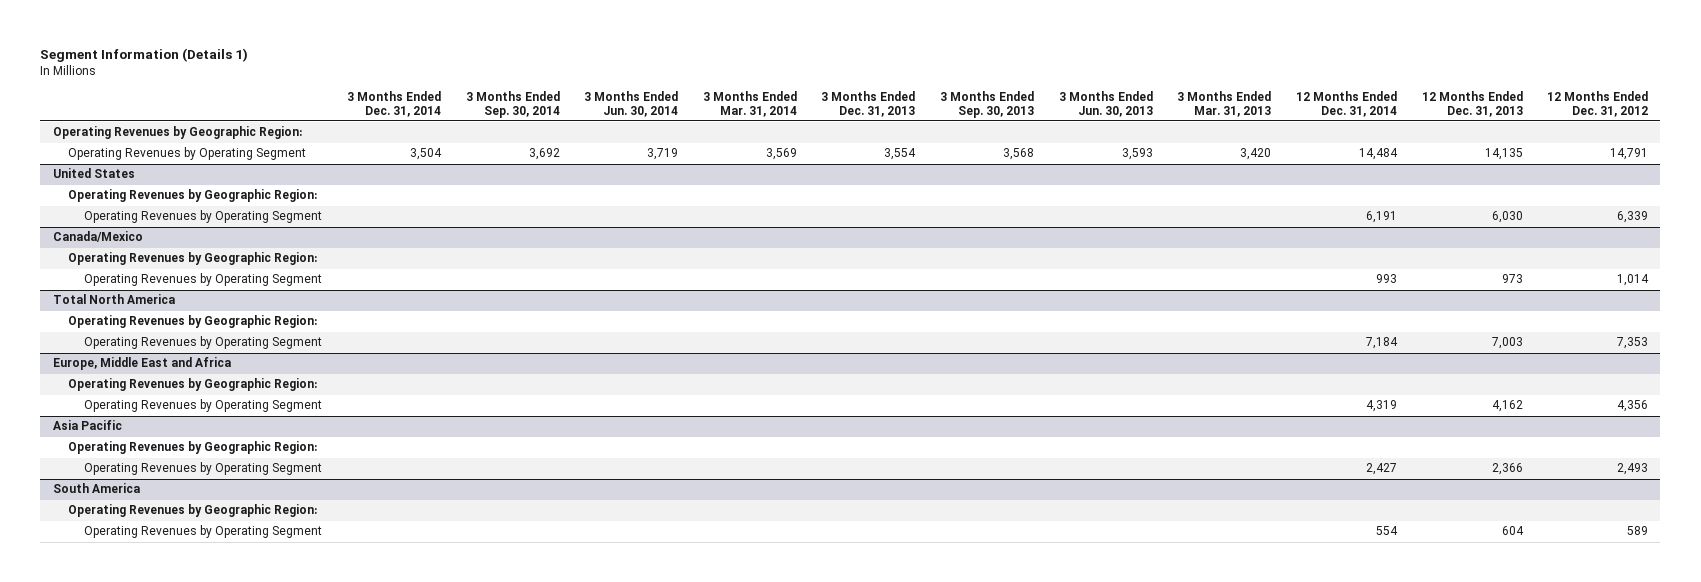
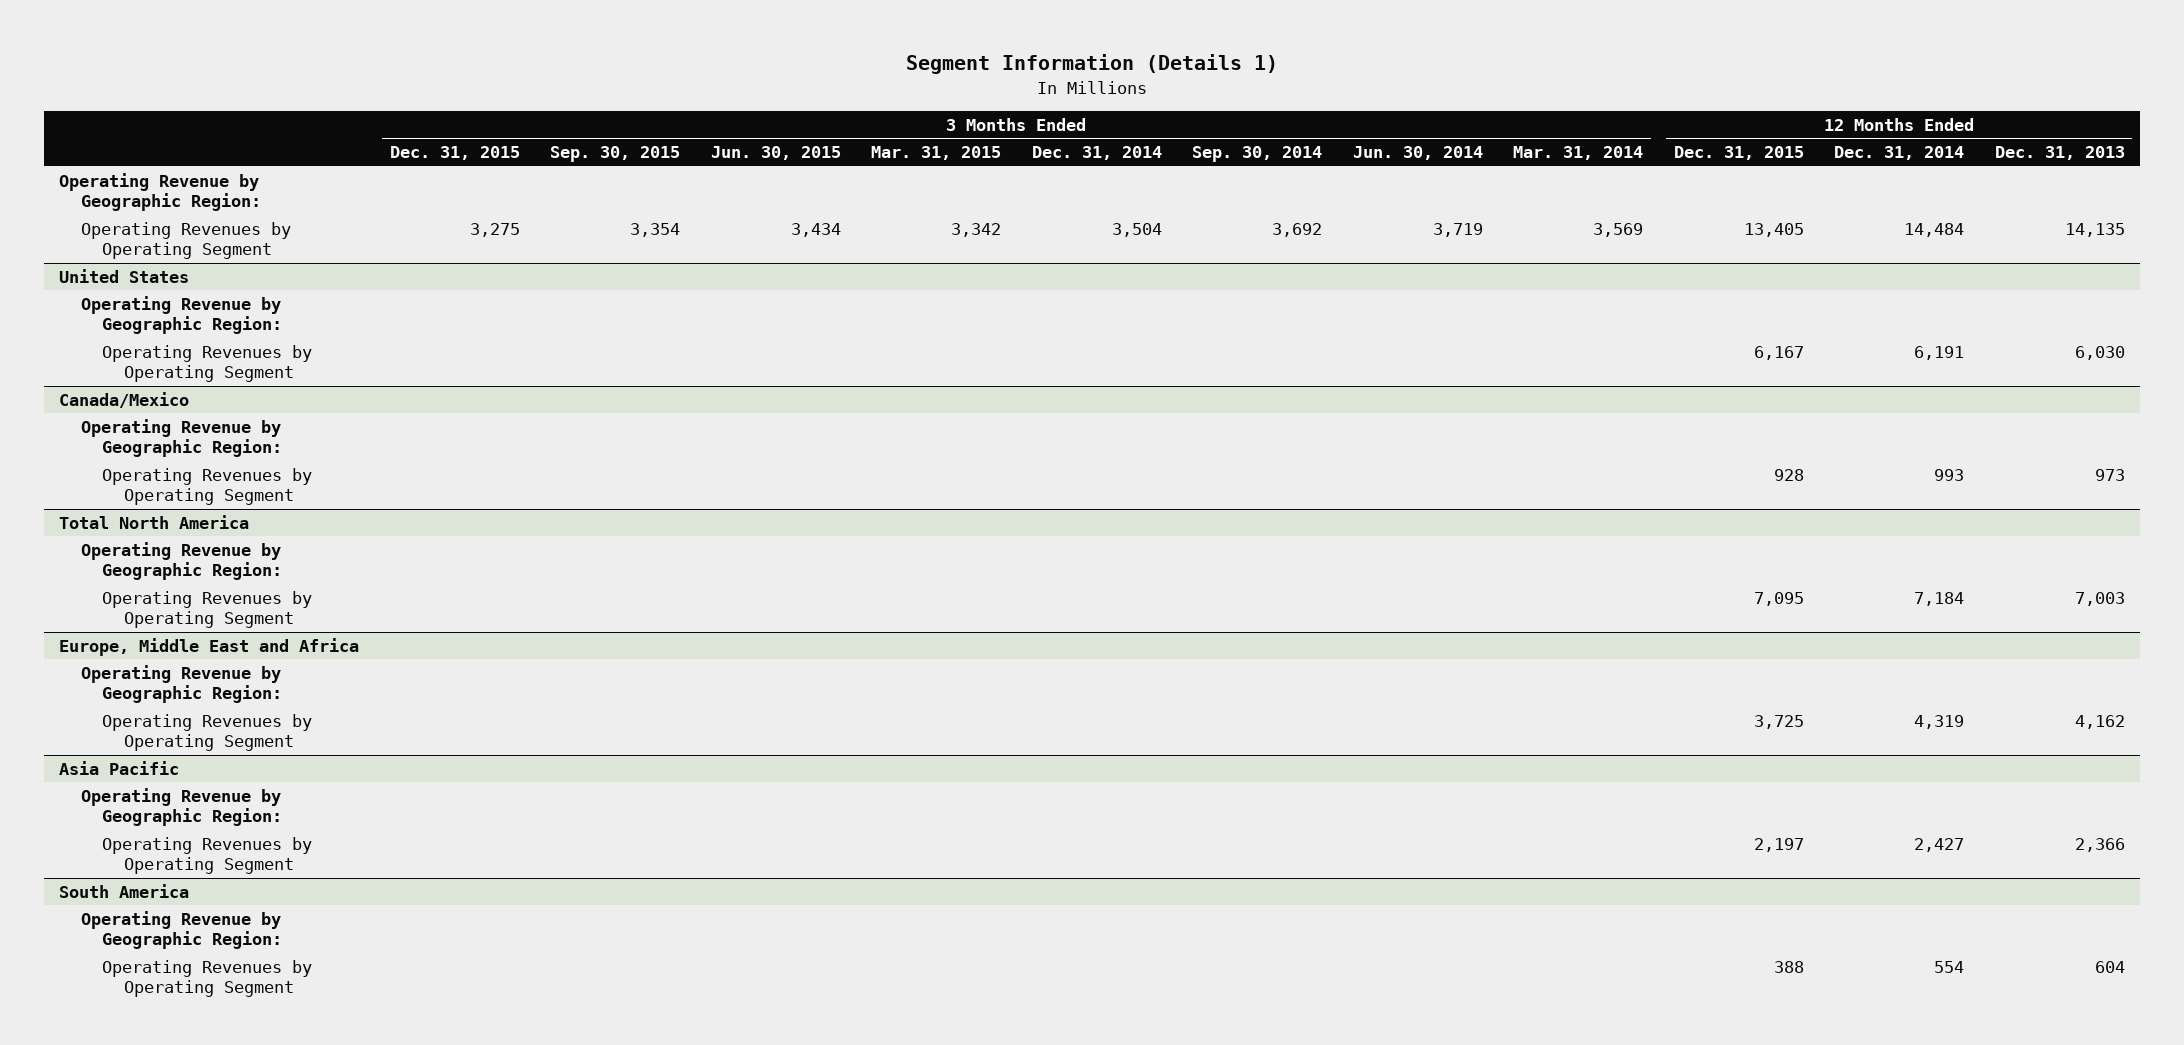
- | 3 Months Ended Dec. 31, 2014 | 3 Months Ended Sep. 30, 2014 | 3 Months Ended Jun. 30, 2014 | 3 Months Ended Mar. 31, 2014 | 3 Months Ended Dec. 31, 2013 | 3 Months Ended Sep. 30, 2013 | 3 Months Ended Jun. 30, 2013 | 3 Months Ended Mar. 31, 2013 | 12 Months Ended Dec. 31, 2014 | 12 Months Ended Dec. 31, 2013 | 12 Months Ended Dec. 31, 2012
+ | 3 Months Ended Dec. 31, 2015 | 3 Months Ended Sep. 30, 2015 | 3 Months Ended Jun. 30, 2015 | 3 Months Ended Mar. 31, 2015 | 3 Months Ended Dec. 31, 2014 | 3 Months Ended Sep. 30, 2014 | 3 Months Ended Jun. 30, 2014 | 3 Months Ended Mar. 31, 2014 | 12 Months Ended Dec. 31, 2015 | 12 Months Ended Dec. 31, 2014 | 12 Months Ended Dec. 31, 2013
- Operating Revenues by Geographic Region:
+ Operating Revenue by Geographic Region:
@ United States
- Operating Revenues by Geographic Region:
+ Operating Revenue by Geographic Region:
@ Canada/Mexico
- Operating Revenues by Geographic Region:
+ Operating Revenue by Geographic Region:
@ Total North America
- Operating Revenues by Geographic Region:
+ Operating Revenue by Geographic Region:
@ Europe, Middle East and Africa
- Operating Revenues by Geographic Region:
+ Operating Revenue by Geographic Region:
@ Asia Pacific
- Operating Revenues by Geographic Region:
+ Operating Revenue by Geographic Region:
@ South America
- Operating Revenues by Geographic Region:
+ Operating Revenue by Geographic Region:

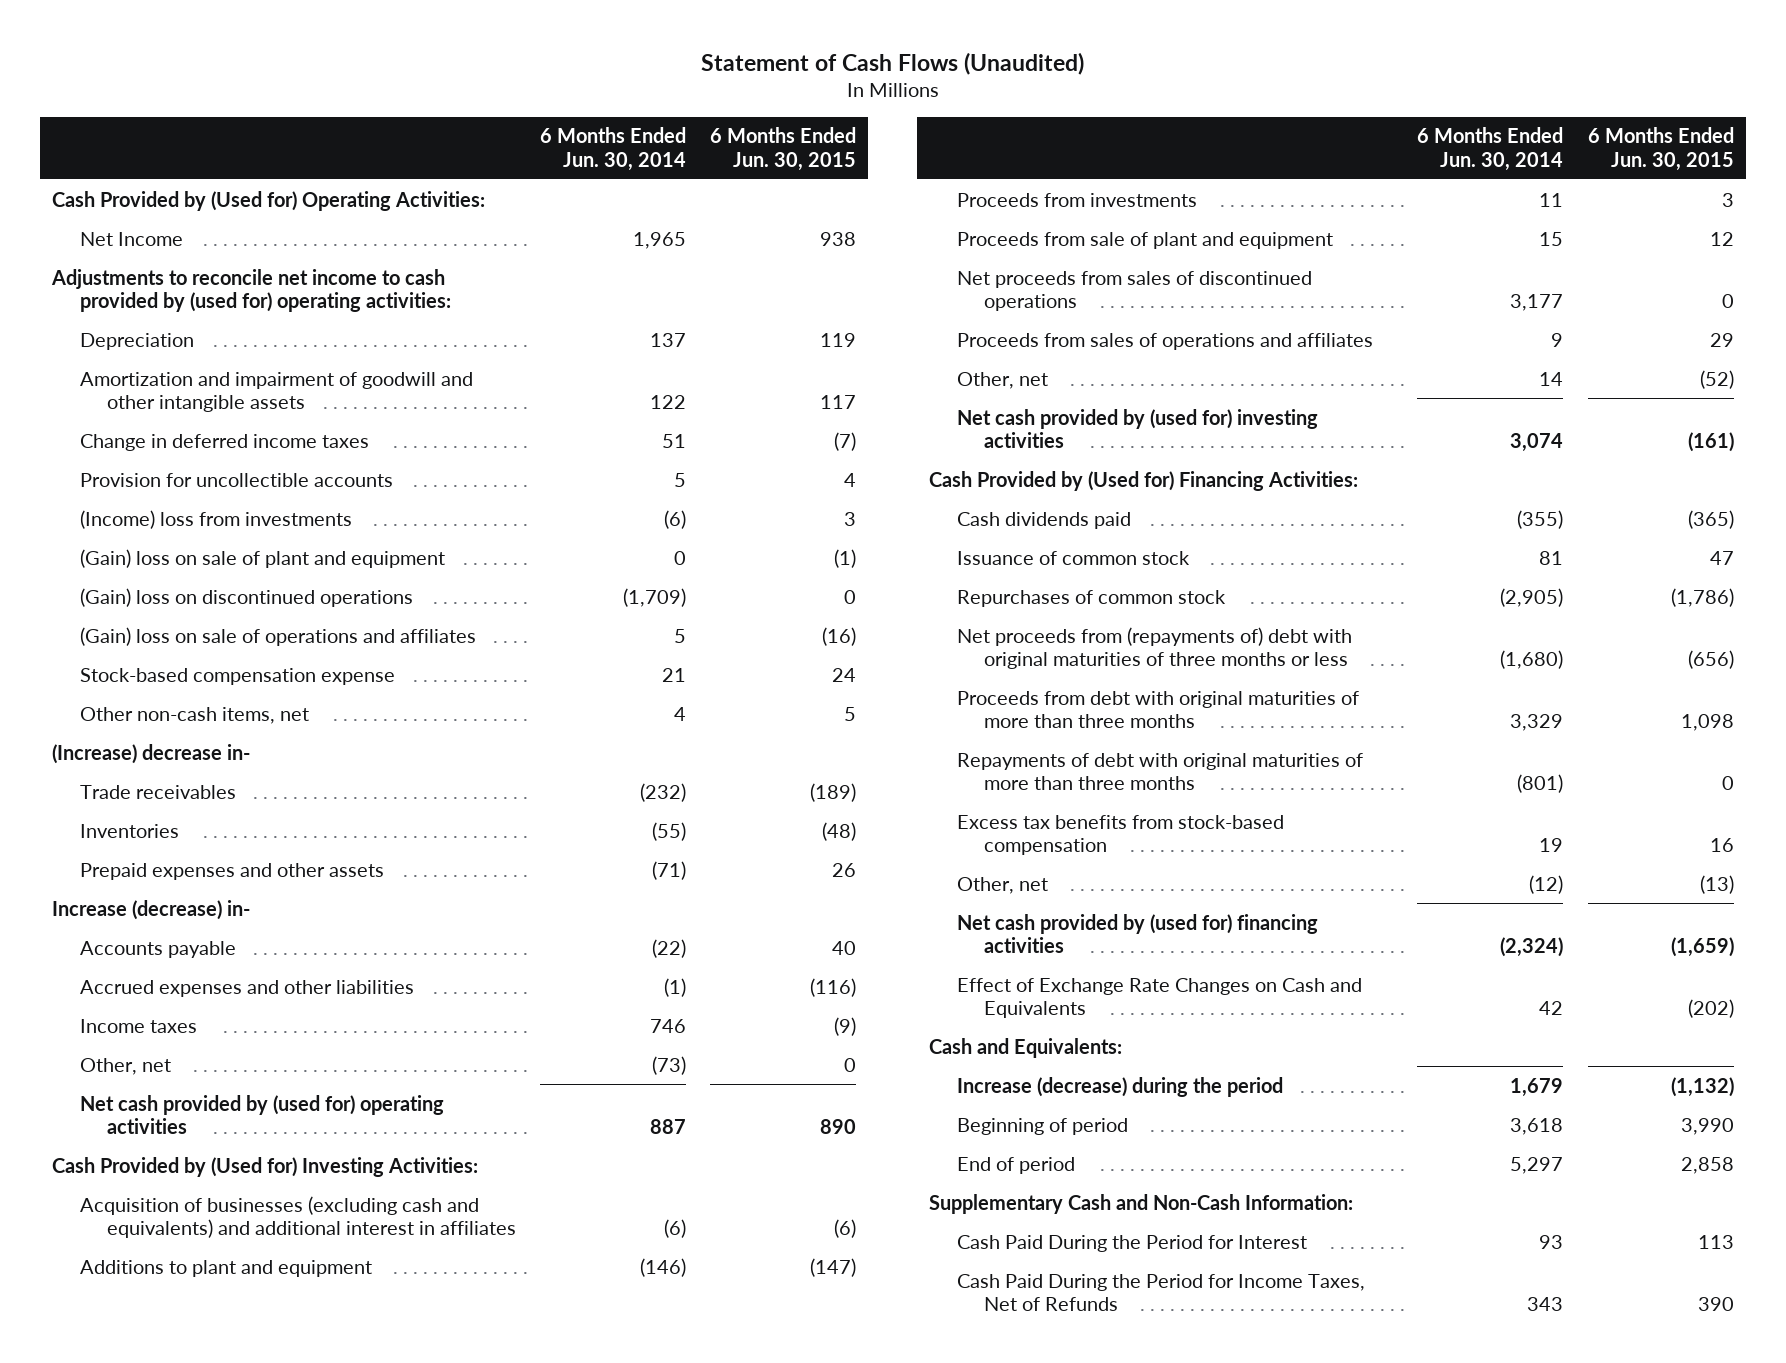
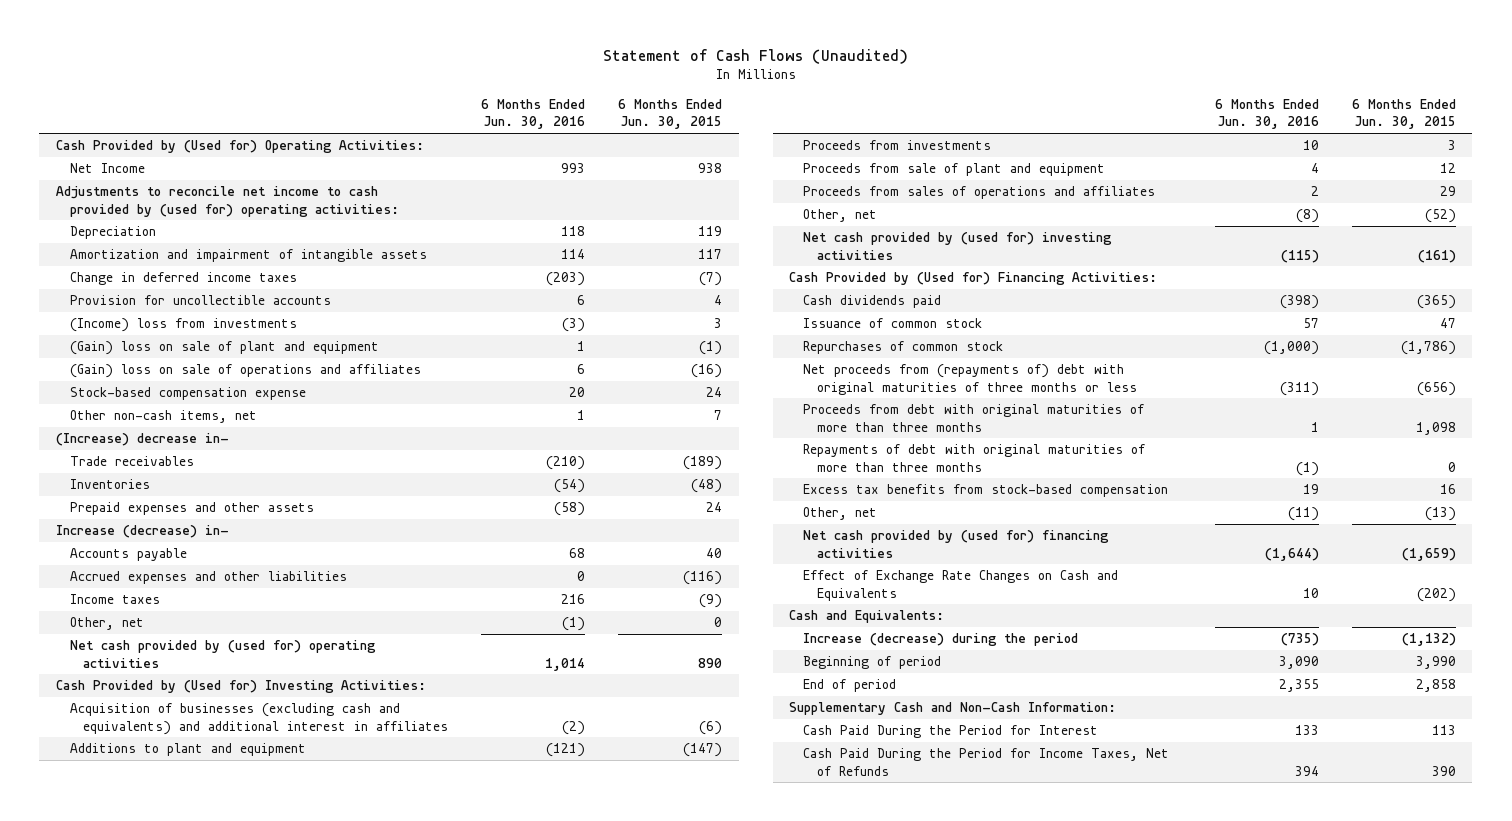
- | 6 Months Ended Jun. 30, 2014 | 6 Months Ended Jun. 30, 2015
+ | 6 Months Ended Jun. 30, 2016 | 6 Months Ended Jun. 30, 2015
- Amortization and impairment of goodwill and other intangible assets | 122 | 117
+ Amortization and impairment of intangible assets | 114 | 117
- (Gain) loss on discontinued operations | (1,709) | 0
- Other non-cash items, net | 4 | 5
+ Other non-cash items, net | 1 | 7
- Prepaid expenses and other assets | (71) | 26
+ Prepaid expenses and other assets | (58) | 24
- Net proceeds from sales of discontinued operations | 3,177 | 0

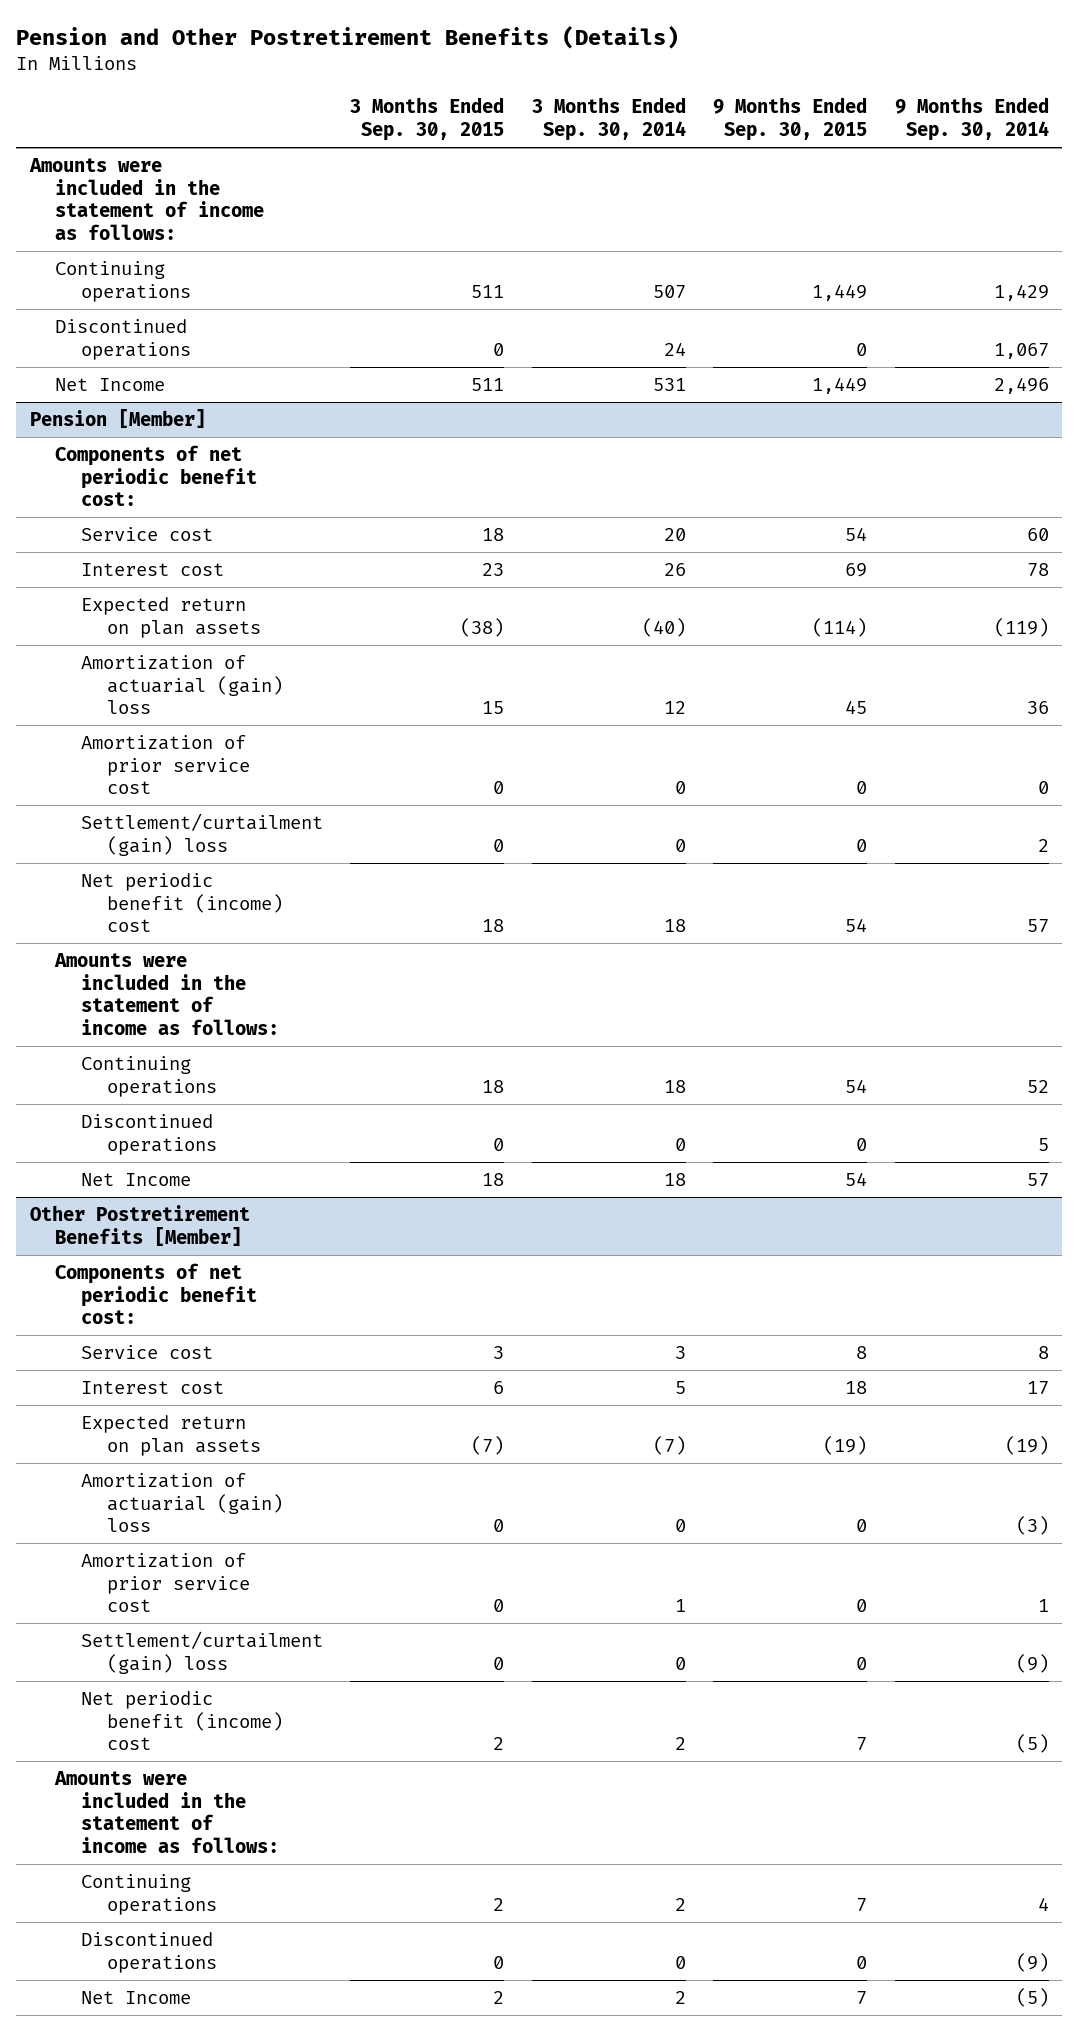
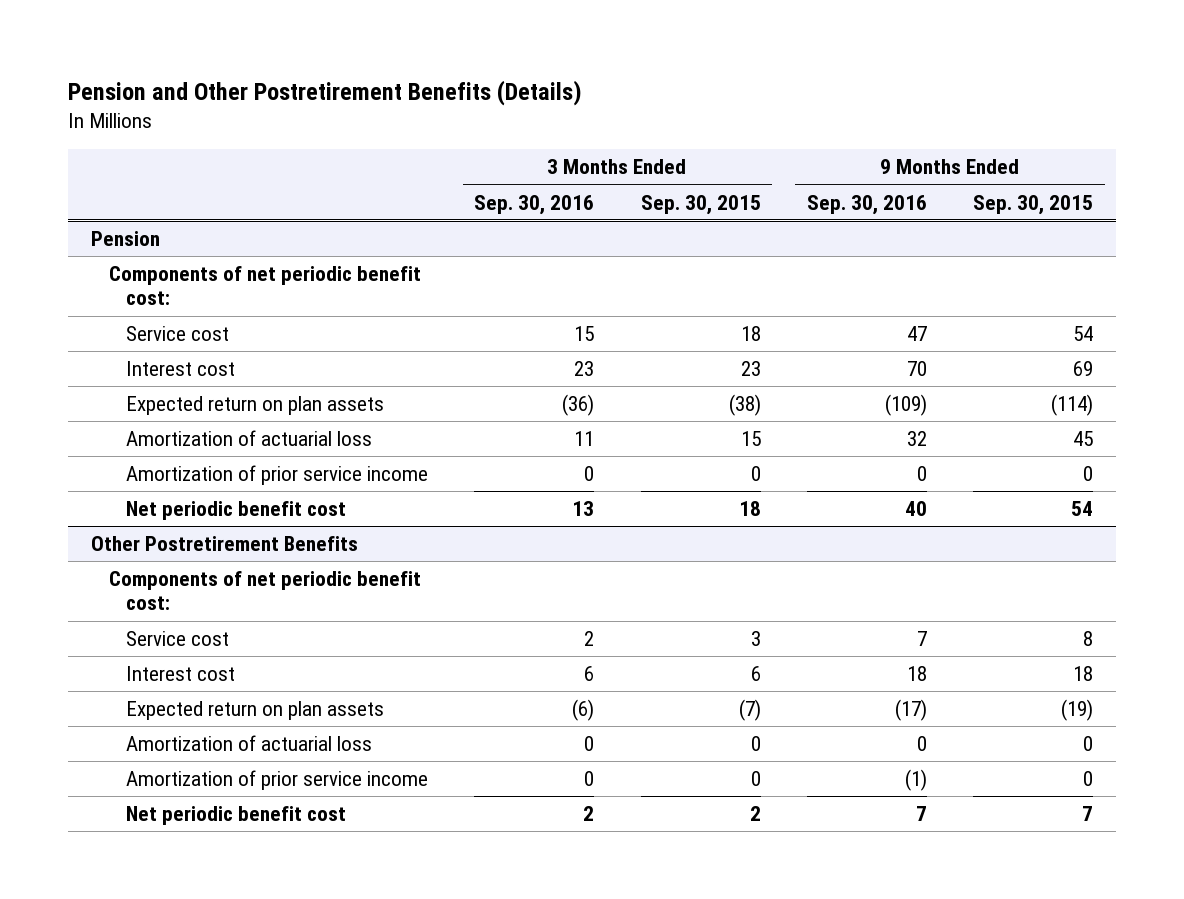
- | 3 Months Ended Sep. 30, 2015 | 3 Months Ended Sep. 30, 2014 | 9 Months Ended Sep. 30, 2015 | 9 Months Ended Sep. 30, 2014
+ | 3 Months Ended Sep. 30, 2016 | 3 Months Ended Sep. 30, 2015 | 9 Months Ended Sep. 30, 2016 | 9 Months Ended Sep. 30, 2015
- Amounts were included in the statement of income as follows:
- Continuing operations | 511 | 507 | 1,449 | 1,429
- Discontinued operations | 0 | 24 | 0 | 1,067
- Net Income | 511 | 531 | 1,449 | 2,496
- Pension [Member]
+ Pension
- Amortization of actuarial (gain) loss | 15 | 12 | 45 | 36
- Amortization of prior service cost | 0 | 0 | 0 | 0
- Settlement/curtailment (gain) loss | 0 | 0 | 0 | 2
- Net periodic benefit (income) cost | 18 | 18 | 54 | 57
- Amounts were included in the statement of income as follows:
- Continuing operations | 18 | 18 | 54 | 52
- Discontinued operations | 0 | 0 | 0 | 5
- Net Income | 18 | 18 | 54 | 57
- Other Postretirement Benefits [Member]
+ Amortization of actuarial loss | 11 | 15 | 32 | 45
+ Amortization of prior service income | 0 | 0 | 0 | 0
+ Net periodic benefit cost | 13 | 18 | 40 | 54
+ Other Postretirement Benefits
- Amortization of actuarial (gain) loss | 0 | 0 | 0 | (3)
- Amortization of prior service cost | 0 | 1 | 0 | 1
- Settlement/curtailment (gain) loss | 0 | 0 | 0 | (9)
- Net periodic benefit (income) cost | 2 | 2 | 7 | (5)
- Amounts were included in the statement of income as follows:
- Continuing operations | 2 | 2 | 7 | 4
- Discontinued operations | 0 | 0 | 0 | (9)
- Net Income | 2 | 2 | 7 | (5)
+ Amortization of actuarial loss | 0 | 0 | 0 | 0
+ Amortization of prior service income | 0 | 0 | (1) | 0
+ Net periodic benefit cost | 2 | 2 | 7 | 7

